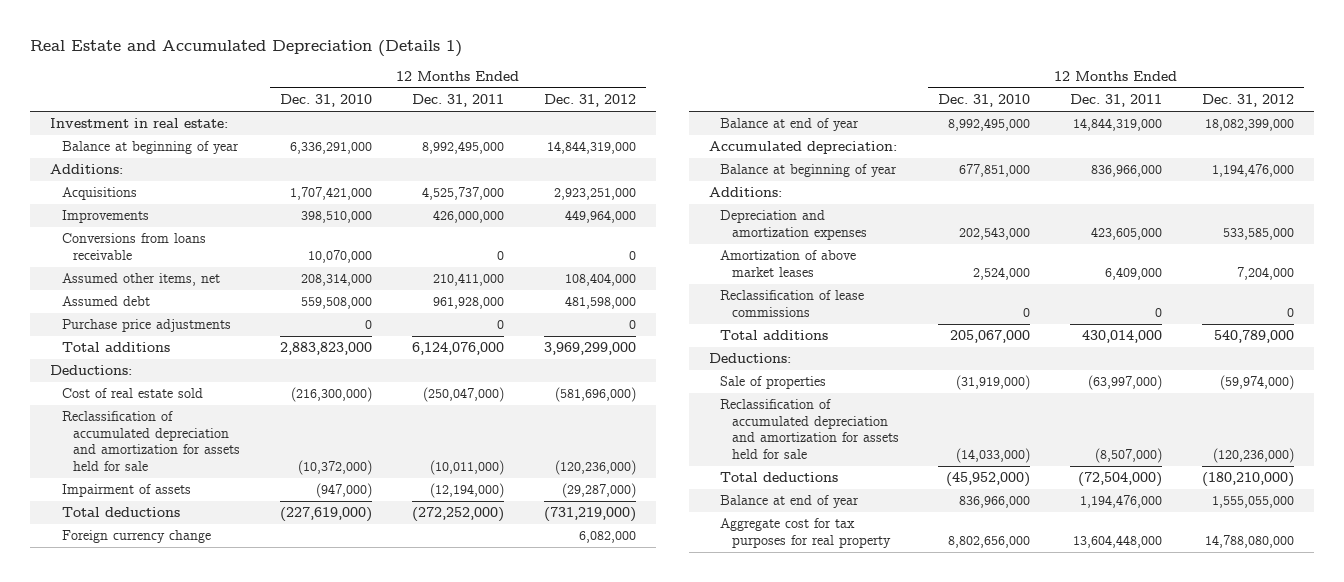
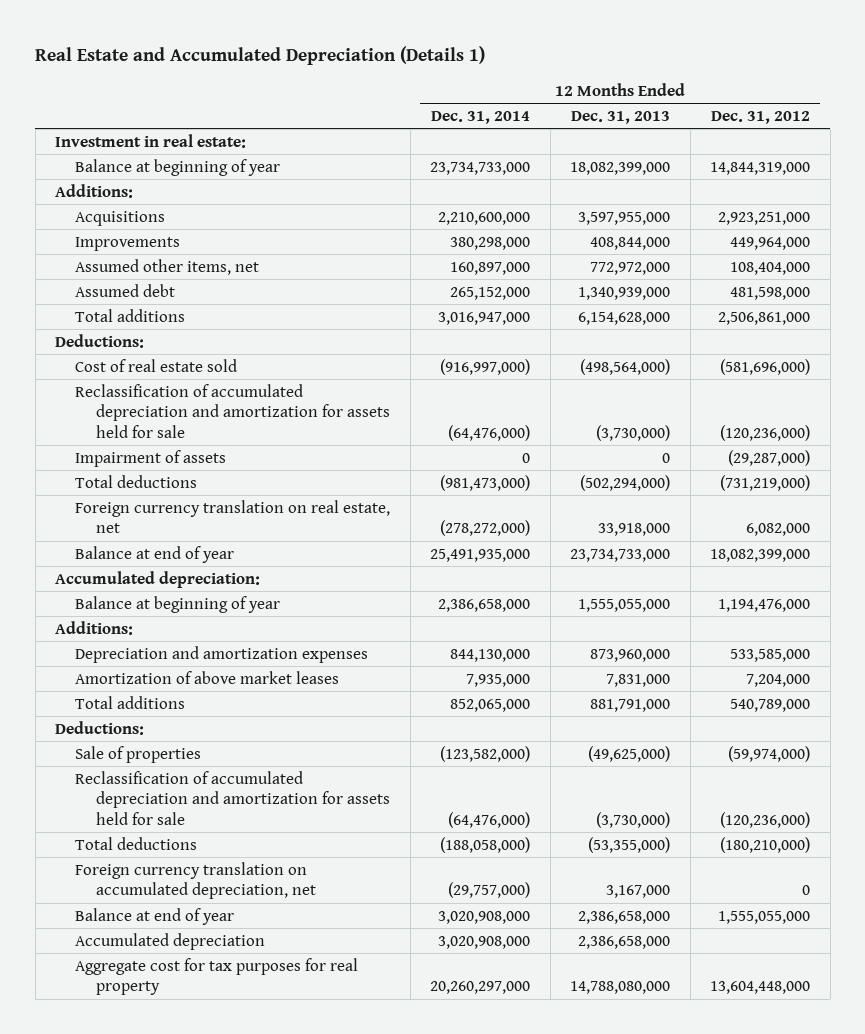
- | 12 Months Ended Dec. 31, 2010 | 12 Months Ended Dec. 31, 2011 | 12 Months Ended Dec. 31, 2012
+ | 12 Months Ended Dec. 31, 2014 | 12 Months Ended Dec. 31, 2013 | 12 Months Ended Dec. 31, 2012
- Conversions from loans receivable | 10,070,000 | 0 | 0
- Purchase price adjustments | 0 | 0 | 0
- Total additions | 2,883,823,000 | 6,124,076,000 | 3,969,299,000
+ Total additions | 3,016,947,000 | 6,154,628,000 | 2,506,861,000
- Foreign currency change | | | 6,082,000
+ Foreign currency translation on real estate, net | (278,272,000) | 33,918,000 | 6,082,000
- Reclassification of lease commissions | 0 | 0 | 0
+ Foreign currency translation on accumulated depreciation, net | (29,757,000) | 3,167,000 | 0
- Aggregate cost for tax purposes for real property | 8,802,656,000 | 13,604,448,000 | 14,788,080,000
+ Accumulated depreciation | 3,020,908,000 | 2,386,658,000 |
+ Aggregate cost for tax purposes for real property | 20,260,297,000 | 14,788,080,000 | 13,604,448,000

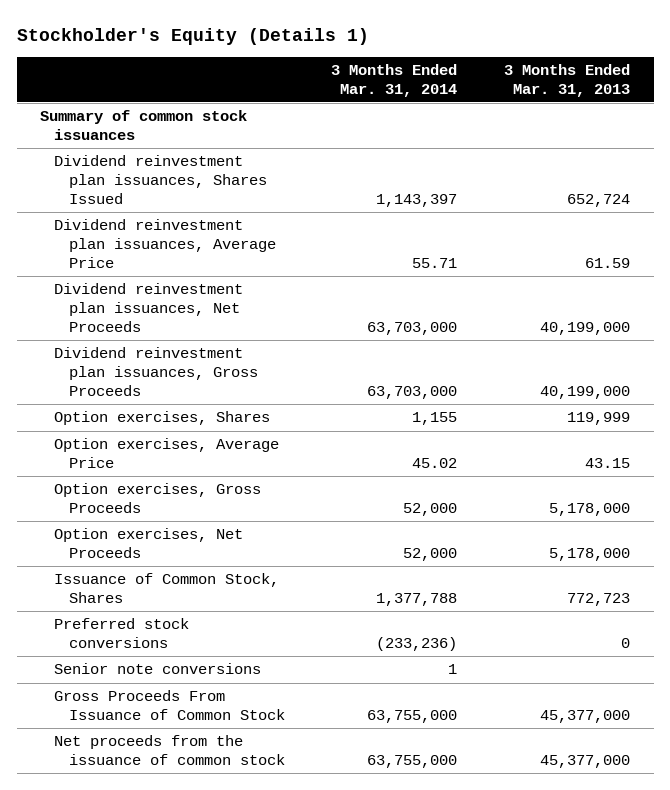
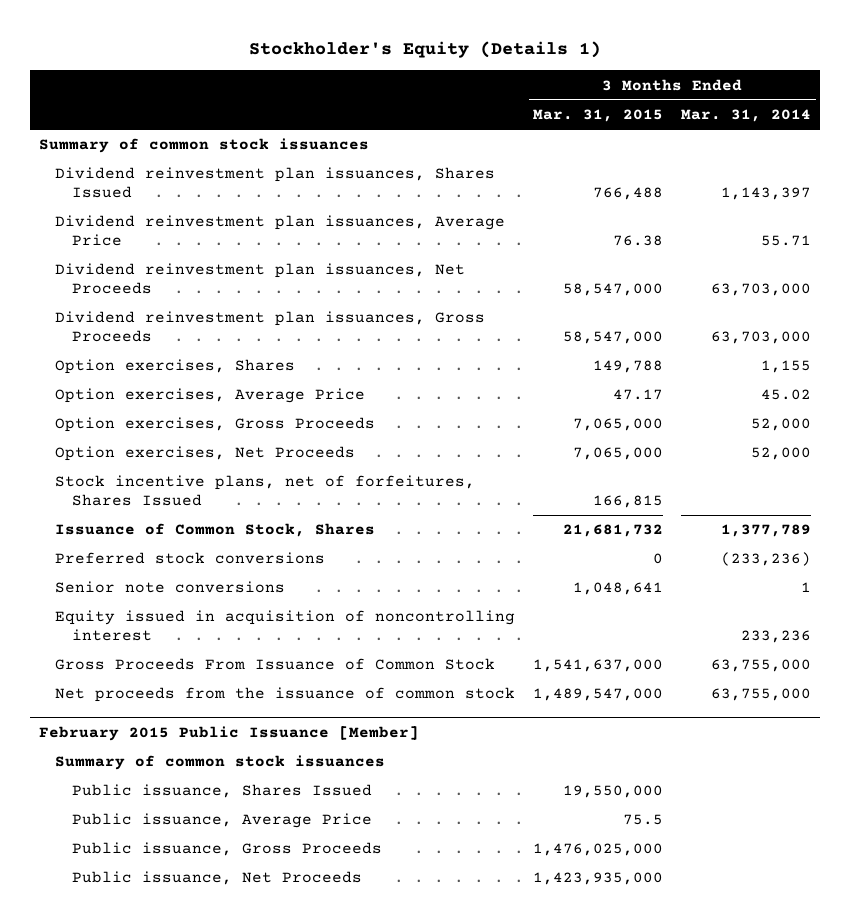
- | 3 Months Ended Mar. 31, 2014 | 3 Months Ended Mar. 31, 2013
+ | 3 Months Ended Mar. 31, 2015 | 3 Months Ended Mar. 31, 2014
- Issuance of Common Stock, Shares | 1,377,788 | 772,723
+ Stock incentive plans, net of forfeitures, Shares Issued | 166,815 |
+ Issuance of Common Stock, Shares | 21,681,732 | 1,377,789
+ Equity issued in acquisition of noncontrolling interest | | 233,236
+ February 2015 Public Issuance [Member]
+ Summary of common stock issuances
+ Public issuance, Shares Issued | 19,550,000 |
+ Public issuance, Average Price | 75.5 |
+ Public issuance, Gross Proceeds | 1,476,025,000 |
+ Public issuance, Net Proceeds | 1,423,935,000 |

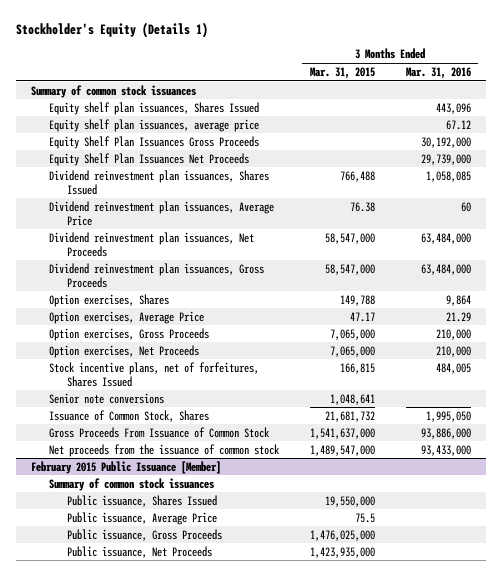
- | 3 Months Ended Mar. 31, 2015 | 3 Months Ended Mar. 31, 2014
+ | 3 Months Ended Mar. 31, 2015 | 3 Months Ended Mar. 31, 2016
+ Equity shelf plan issuances, Shares Issued | | 443,096
+ Equity shelf plan issuances, average price | | 67.12
+ Equity Shelf Plan Issuances Gross Proceeds | | 30,192,000
+ Equity Shelf Plan Issuances Net Proceeds | | 29,739,000
- Preferred stock conversions | 0 | (233,236)
- Equity issued in acquisition of noncontrolling interest | | 233,236
moved down: Issuance of Common Stock, Shares | 21,681,732 | 1,995,050

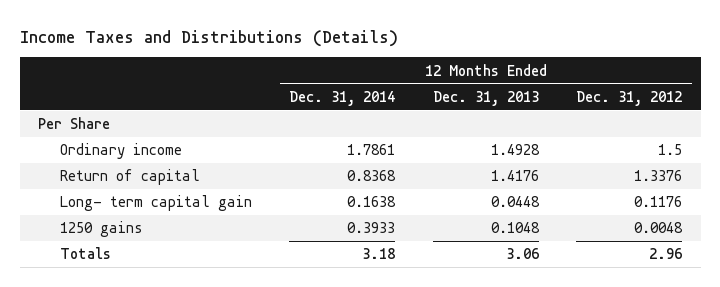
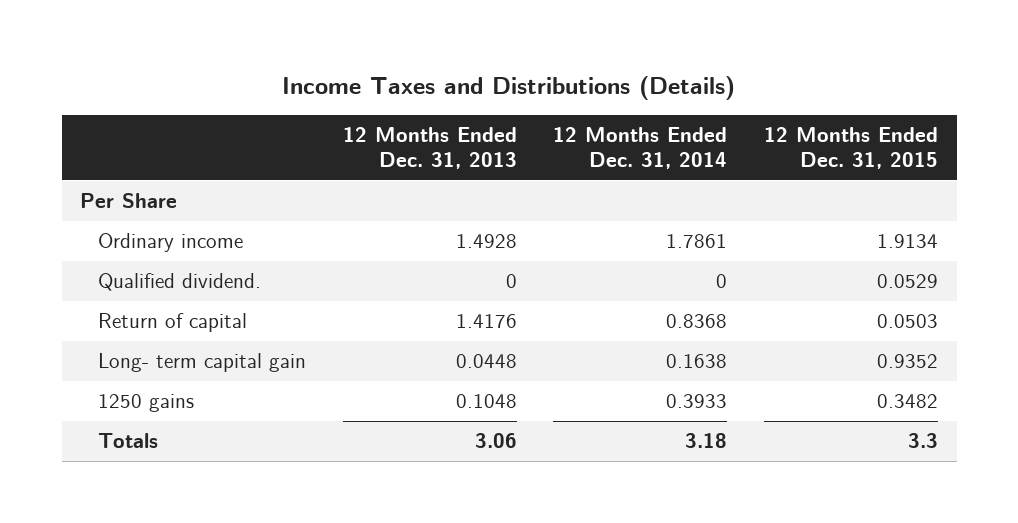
- | 12 Months Ended Dec. 31, 2014 | 12 Months Ended Dec. 31, 2013 | 12 Months Ended Dec. 31, 2012
+ | 12 Months Ended Dec. 31, 2013 | 12 Months Ended Dec. 31, 2014 | 12 Months Ended Dec. 31, 2015
+ Qualified dividend. | 0 | 0 | 0.0529

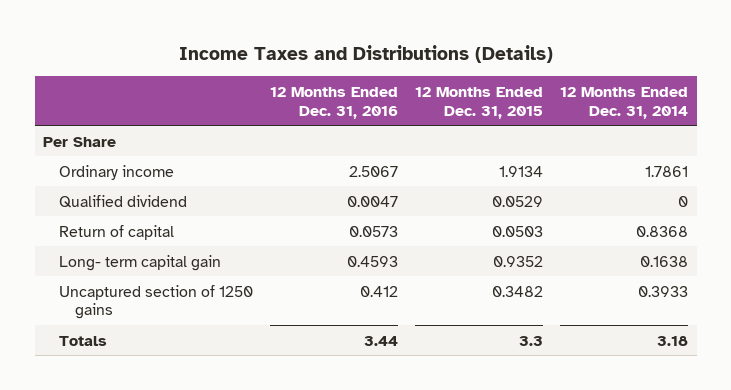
- | 12 Months Ended Dec. 31, 2013 | 12 Months Ended Dec. 31, 2014 | 12 Months Ended Dec. 31, 2015
+ | 12 Months Ended Dec. 31, 2016 | 12 Months Ended Dec. 31, 2015 | 12 Months Ended Dec. 31, 2014
- Qualified dividend. | 0 | 0 | 0.0529
+ Qualified dividend | 0.0047 | 0.0529 | 0
- 1250 gains | 0.1048 | 0.3933 | 0.3482
+ Uncaptured section of 1250 gains | 0.412 | 0.3482 | 0.3933

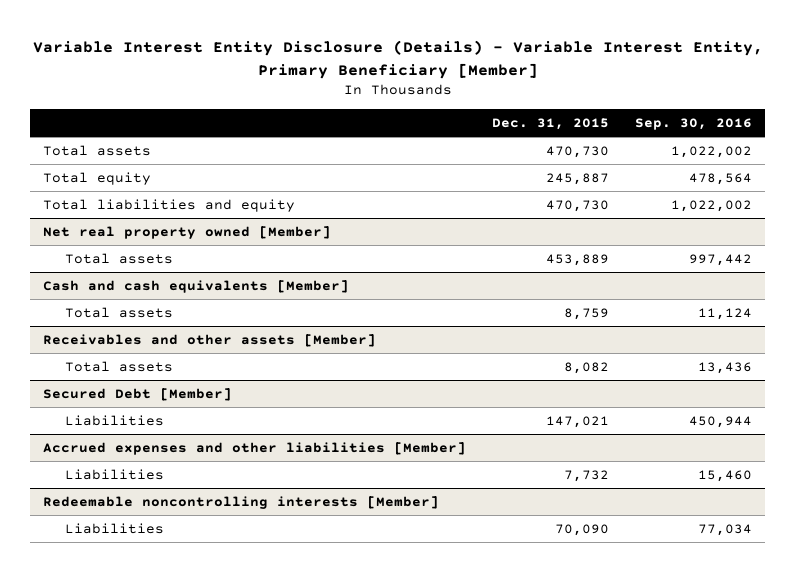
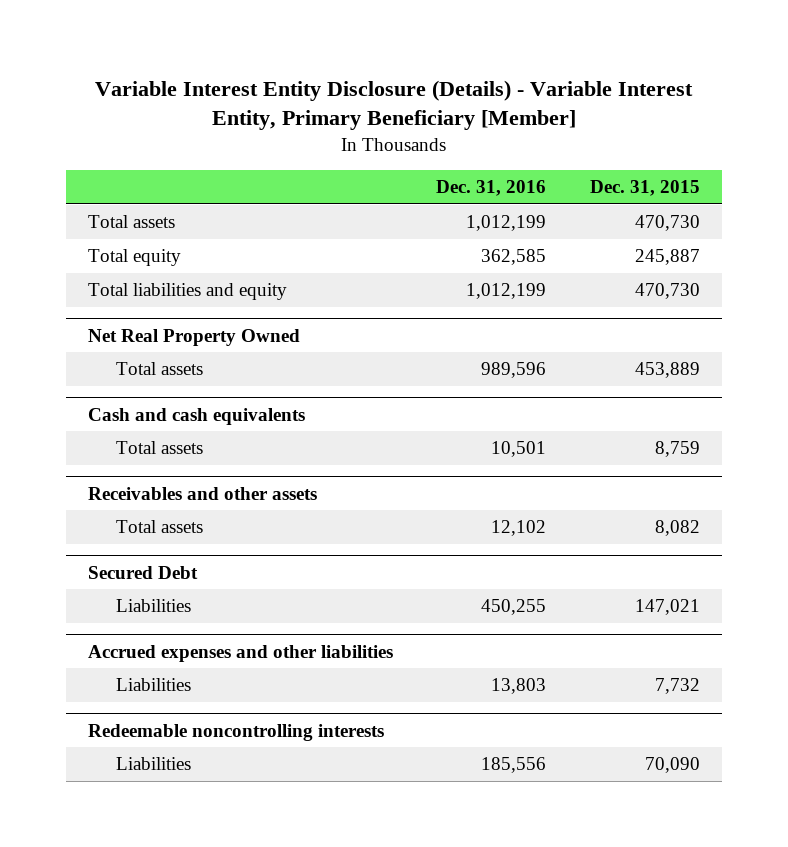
- | Dec. 31, 2015 | Sep. 30, 2016
+ | Dec. 31, 2016 | Dec. 31, 2015
- Net real property owned [Member]
+ Net Real Property Owned
- Cash and cash equivalents [Member]
+ Cash and cash equivalents
- Receivables and other assets [Member]
+ Receivables and other assets
- Secured Debt [Member]
+ Secured Debt
- Accrued expenses and other liabilities [Member]
+ Accrued expenses and other liabilities
- Redeemable noncontrolling interests [Member]
+ Redeemable noncontrolling interests

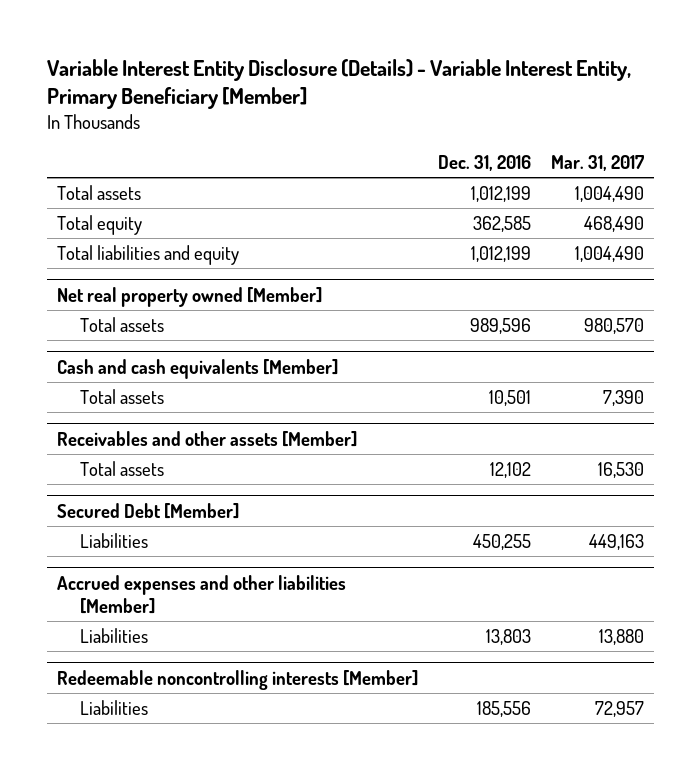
- | Dec. 31, 2016 | Dec. 31, 2015
+ | Dec. 31, 2016 | Mar. 31, 2017
- Net Real Property Owned
+ Net real property owned [Member]
- Cash and cash equivalents
+ Cash and cash equivalents [Member]
- Receivables and other assets
+ Receivables and other assets [Member]
- Secured Debt
+ Secured Debt [Member]
- Accrued expenses and other liabilities
+ Accrued expenses and other liabilities [Member]
- Redeemable noncontrolling interests
+ Redeemable noncontrolling interests [Member]

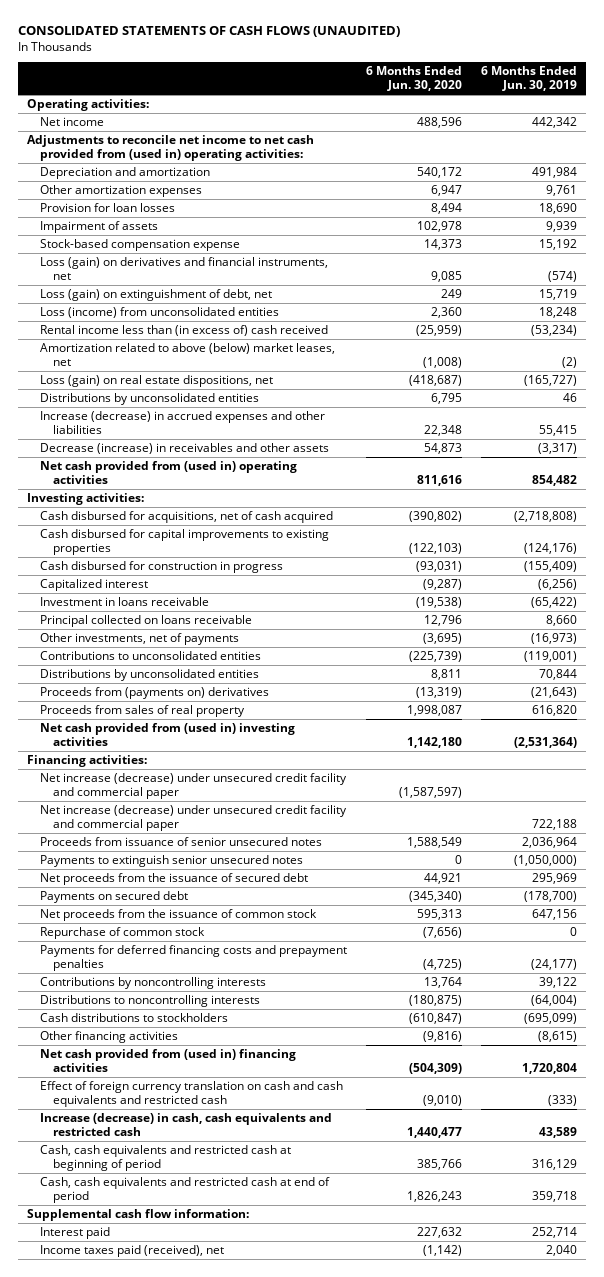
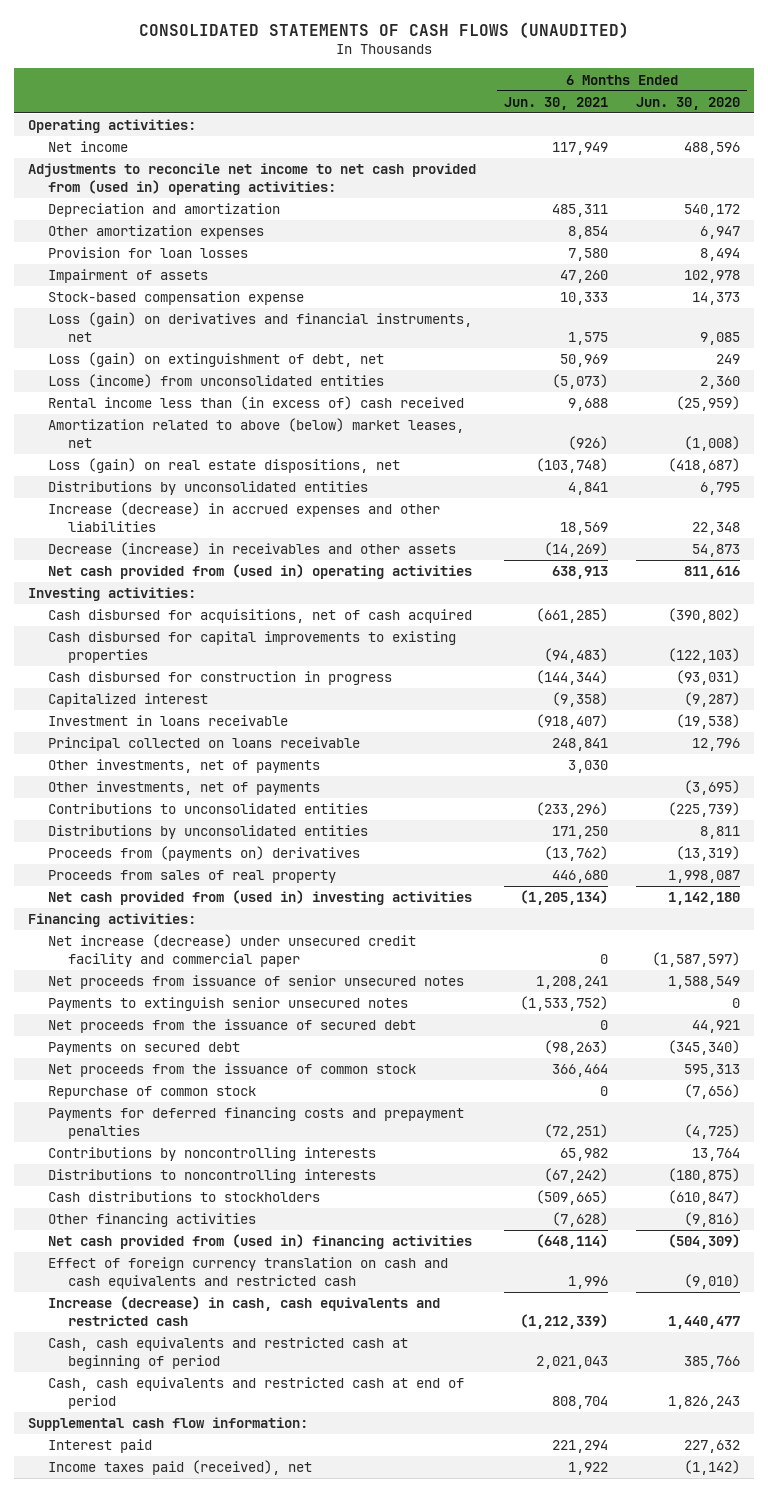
- | 6 Months Ended Jun. 30, 2020 | 6 Months Ended Jun. 30, 2019
+ | 6 Months Ended Jun. 30, 2021 | 6 Months Ended Jun. 30, 2020
+ Other investments, net of payments | 3,030 |
- Net increase (decrease) under unsecured credit facility and commercial paper | | 722,188
- Proceeds from issuance of senior unsecured notes | 1,588,549 | 2,036,964
+ Net proceeds from issuance of senior unsecured notes | 1,208,241 | 1,588,549

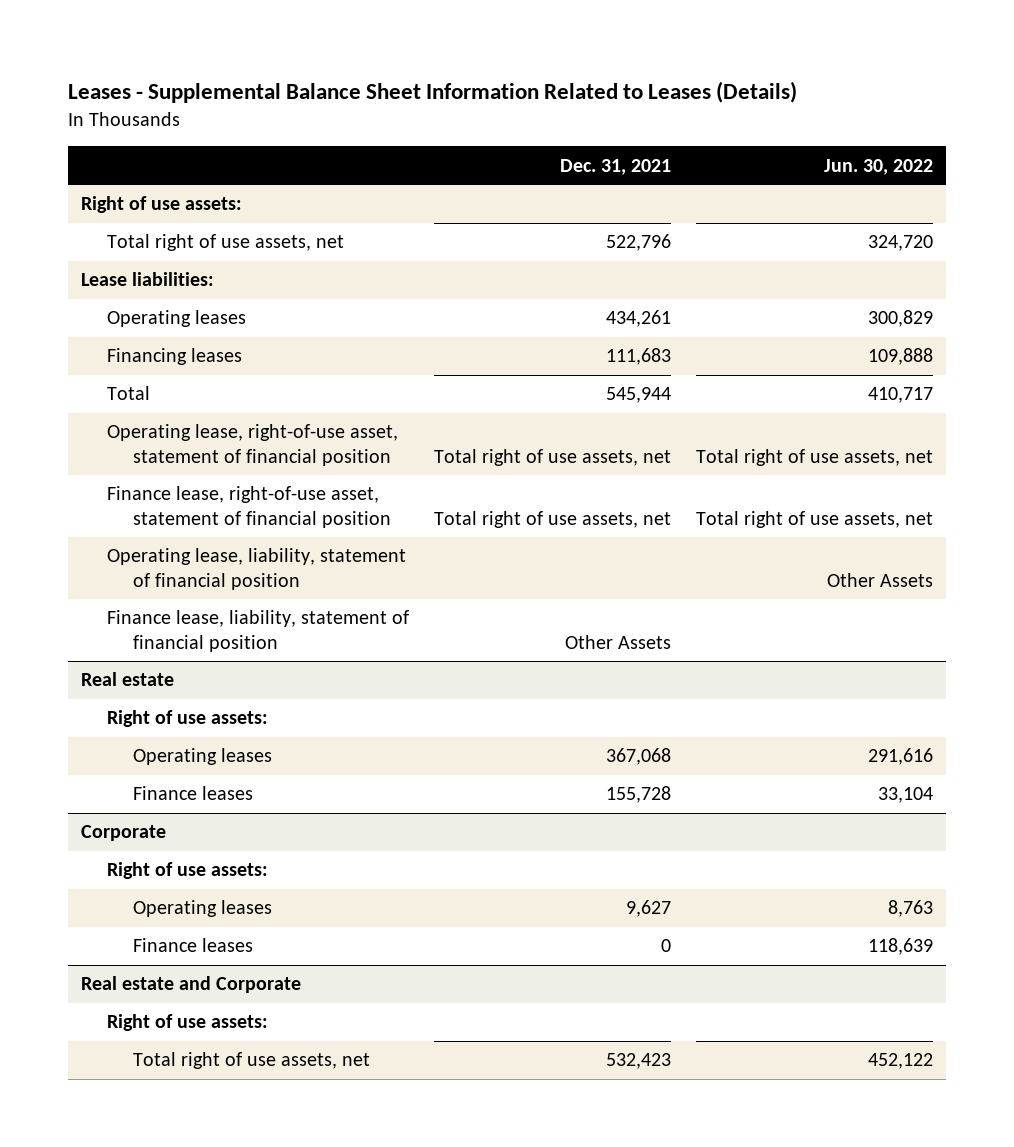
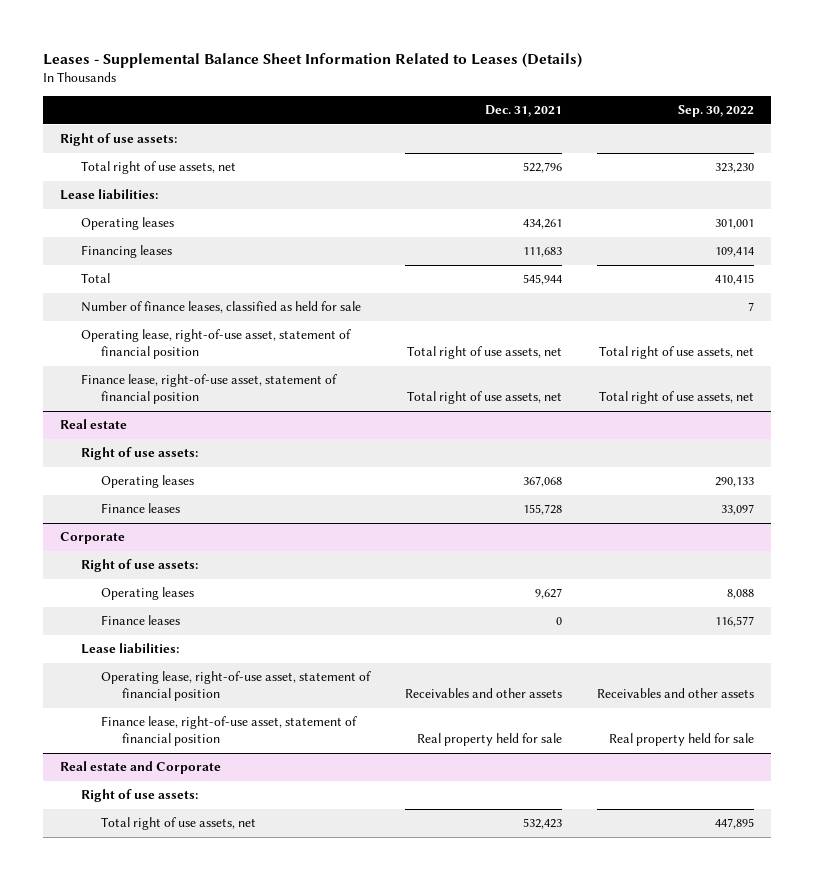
- | Dec. 31, 2021 | Jun. 30, 2022
+ | Dec. 31, 2021 | Sep. 30, 2022
+ Number of finance leases, classified as held for sale | | 7
- Operating lease, liability, statement of financial position | | Other Assets
- Finance lease, liability, statement of financial position | Other Assets |
@ Corporate
+ Lease liabilities:
+ Operating lease, right-of-use asset, statement of financial position | Receivables and other assets | Receivables and other assets
+ Finance lease, right-of-use asset, statement of financial position | Real property held for sale | Real property held for sale

